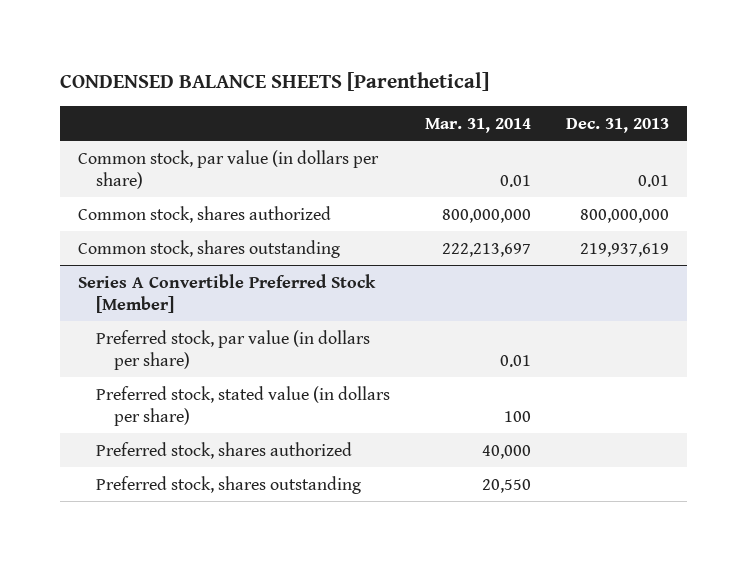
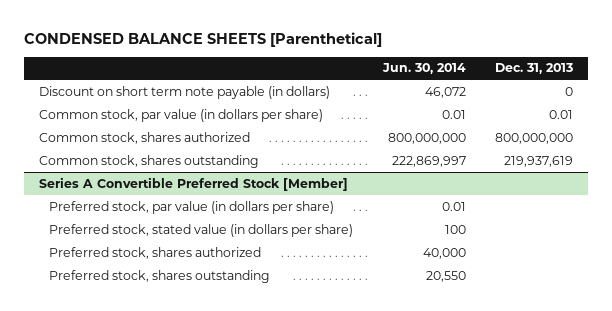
- | Mar. 31, 2014 | Dec. 31, 2013
+ | Jun. 30, 2014 | Dec. 31, 2013
+ Discount on short term note payable (in dollars) | 46,072 | 0

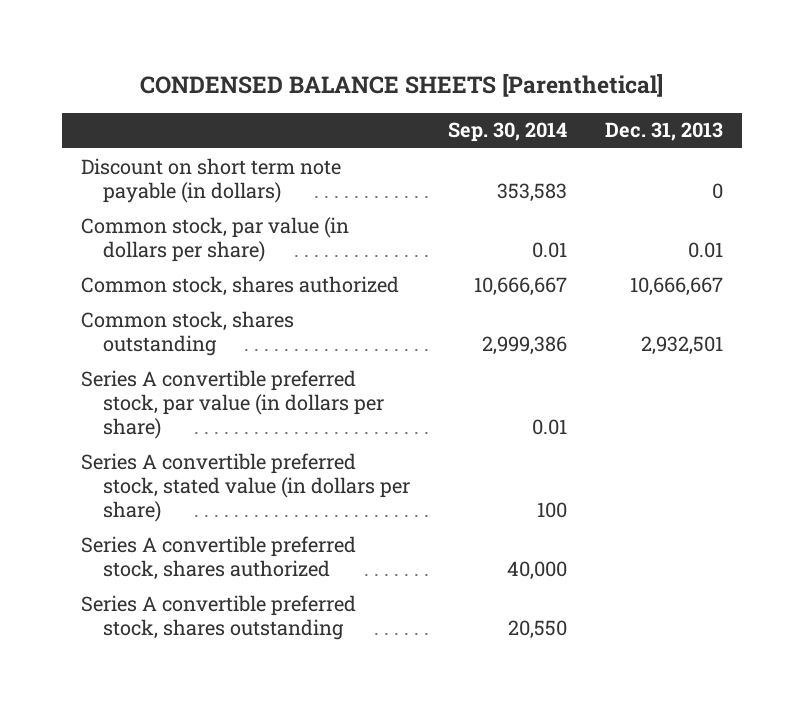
- | Jun. 30, 2014 | Dec. 31, 2013
+ | Sep. 30, 2014 | Dec. 31, 2013
- Common stock, shares authorized | 800,000,000 | 800,000,000
- Common stock, shares outstanding | 222,869,997 | 219,937,619
- Series A Convertible Preferred Stock [Member]
- Preferred stock, par value (in dollars per share) | 0.01 |
- Preferred stock, stated value (in dollars per share) | 100 |
- Preferred stock, shares authorized | 40,000 |
- Preferred stock, shares outstanding | 20,550 |
+ Common stock, shares authorized | 10,666,667 | 10,666,667
+ Common stock, shares outstanding | 2,999,386 | 2,932,501
+ Series A convertible preferred stock, par value (in dollars per share) | 0.01 |
+ Series A convertible preferred stock, stated value (in dollars per share) | 100 |
+ Series A convertible preferred stock, shares authorized | 40,000 |
+ Series A convertible preferred stock, shares outstanding | 20,550 |

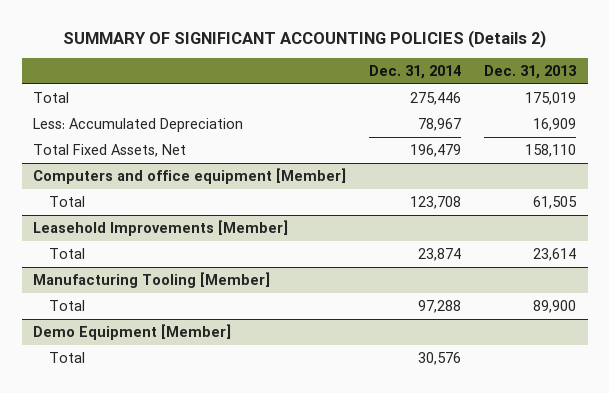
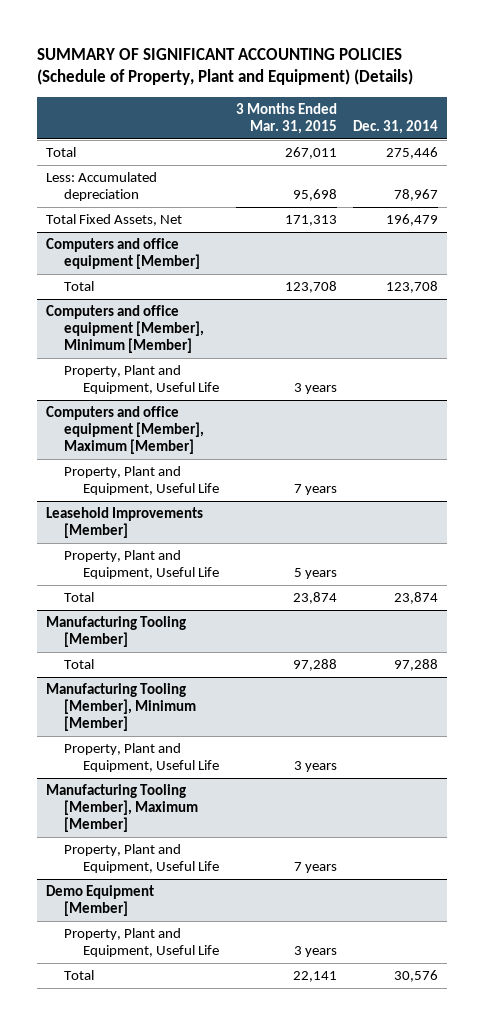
- SUMMARY OF SIGNIFICANT ACCOUNTING POLICIES (Details 2)
+ SUMMARY OF SIGNIFICANT ACCOUNTING POLICIES (Schedule of Property, Plant and Equipment) (Details)
- | Dec. 31, 2014 | Dec. 31, 2013
+ | 3 Months Ended Mar. 31, 2015 | Dec. 31, 2014
- Less: Accumulated Depreciation | 78,967 | 16,909
+ Less: Accumulated depreciation | 95,698 | 78,967
+ Computers and office equipment [Member], Minimum [Member]
+ Property, Plant and Equipment, Useful Life | 3 years |
+ Computers and office equipment [Member], Maximum [Member]
+ Property, Plant and Equipment, Useful Life | 7 years |
@ Leasehold Improvements [Member]
+ Property, Plant and Equipment, Useful Life | 5 years |
+ Manufacturing Tooling [Member], Minimum [Member]
+ Property, Plant and Equipment, Useful Life | 3 years |
+ Manufacturing Tooling [Member], Maximum [Member]
+ Property, Plant and Equipment, Useful Life | 7 years |
@ Demo Equipment [Member]
+ Property, Plant and Equipment, Useful Life | 3 years |

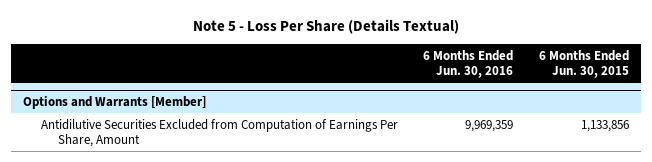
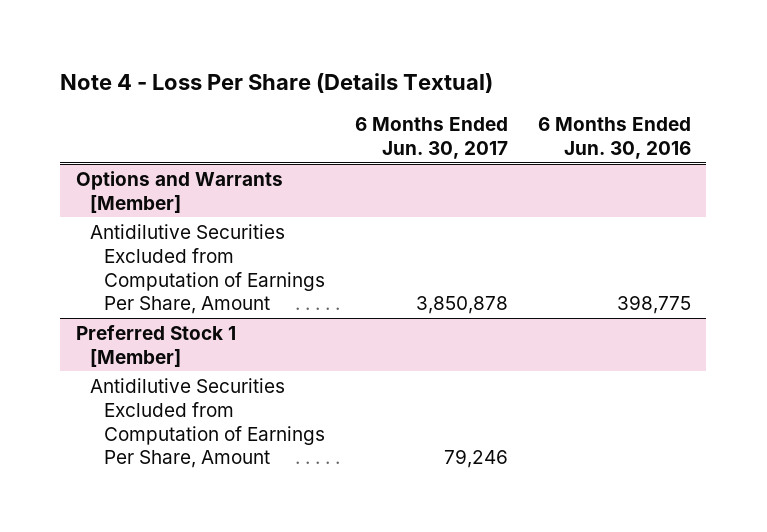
- Note 5 - Loss Per Share (Details Textual)
+ Note 4 - Loss Per Share (Details Textual)
- | 6 Months Ended Jun. 30, 2016 | 6 Months Ended Jun. 30, 2015
+ | 6 Months Ended Jun. 30, 2017 | 6 Months Ended Jun. 30, 2016
@ Options and Warrants [Member]
- Antidilutive Securities Excluded from Computation of Earnings Per Share, Amount | 9,969,359 | 1,133,856
+ Antidilutive Securities Excluded from Computation of Earnings Per Share, Amount | 3,850,878 | 398,775
+ Preferred Stock 1 [Member]
+ Antidilutive Securities Excluded from Computation of Earnings Per Share, Amount | 79,246 |

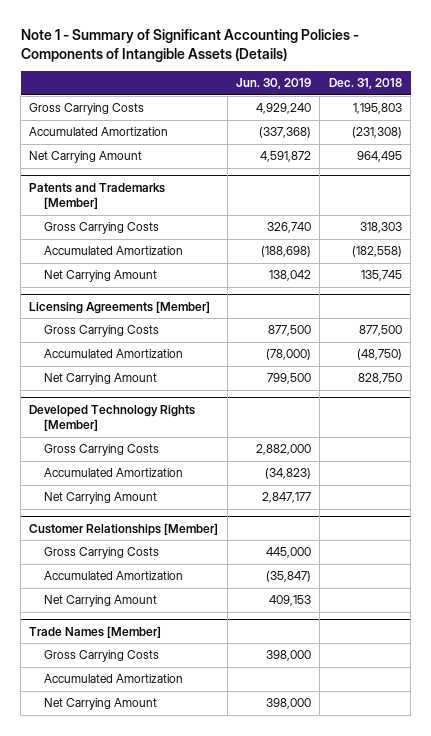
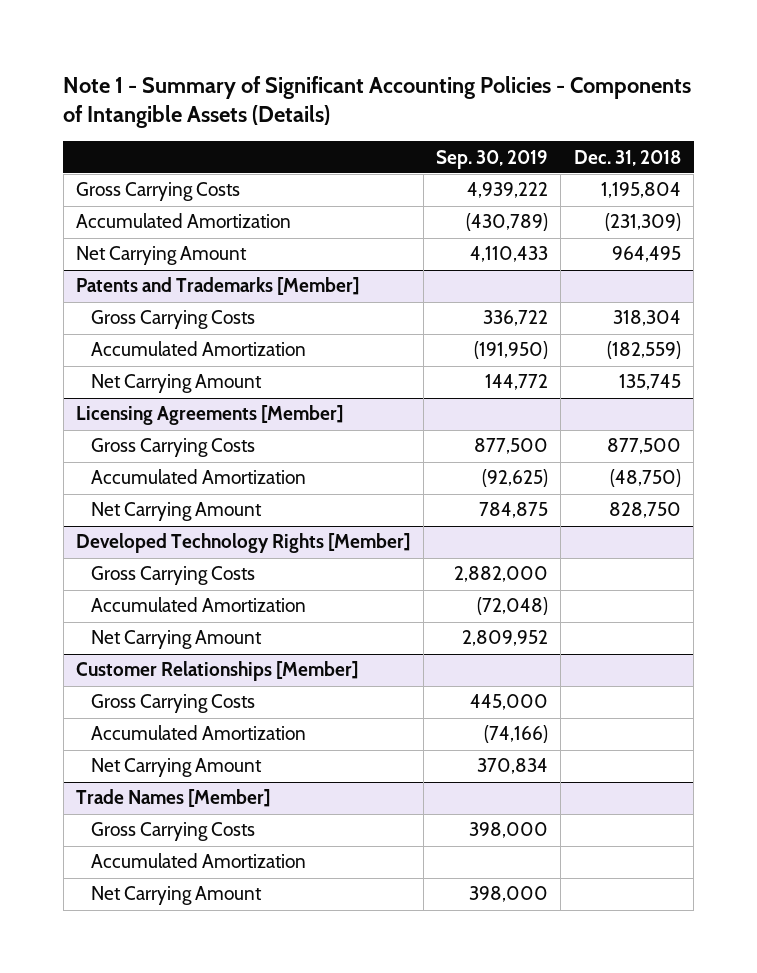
- | Jun. 30, 2019 | Dec. 31, 2018
+ | Sep. 30, 2019 | Dec. 31, 2018
- Gross Carrying Costs | 4,929,240 | 1,195,803
- Accumulated Amortization | (337,368) | (231,308)
+ Gross Carrying Costs | 4,939,222 | 1,195,804
+ Accumulated Amortization | (430,789) | (231,309)
@ Patents and Trademarks [Member]
- Gross Carrying Costs | 326,740 | 318,303
- Accumulated Amortization | (188,698) | (182,558)
+ Gross Carrying Costs | 336,722 | 318,304
+ Accumulated Amortization | (191,950) | (182,559)

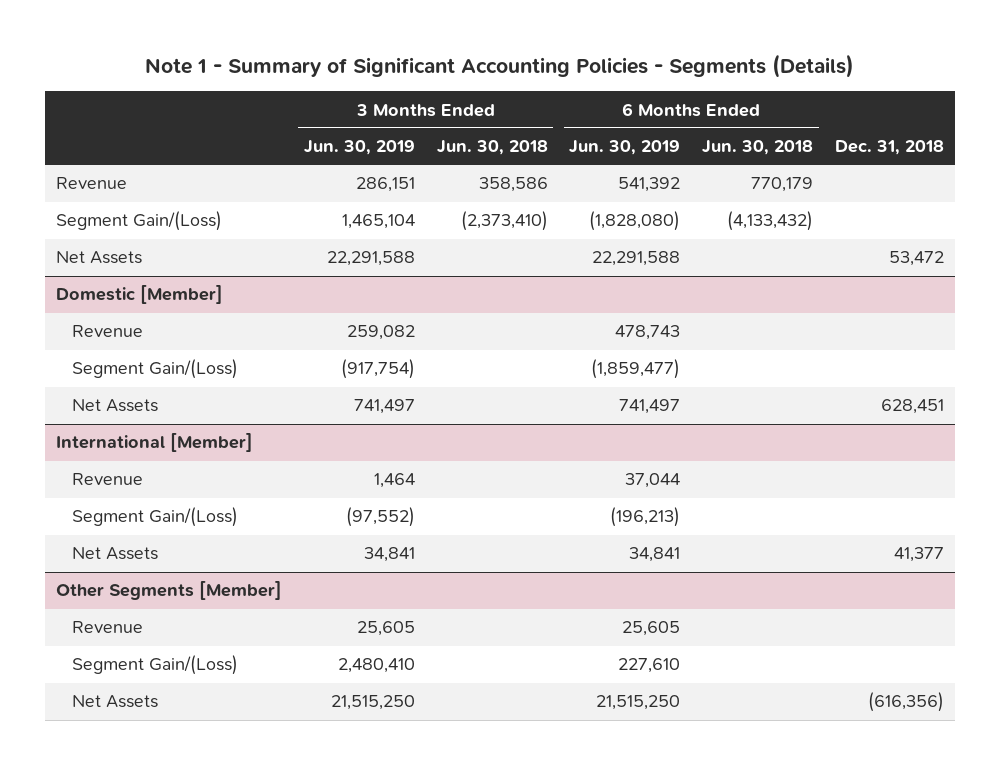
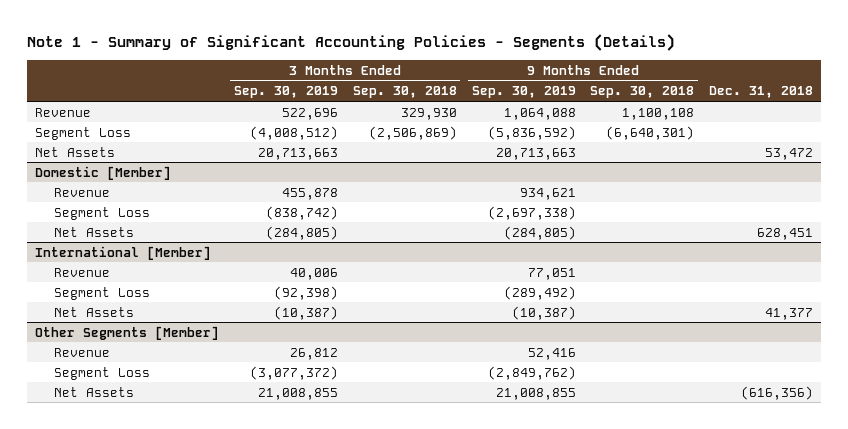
- | 3 Months Ended Jun. 30, 2019 | 3 Months Ended Jun. 30, 2018 | 6 Months Ended Jun. 30, 2019 | 6 Months Ended Jun. 30, 2018 | Dec. 31, 2018
+ | 3 Months Ended Sep. 30, 2019 | 3 Months Ended Sep. 30, 2018 | 9 Months Ended Sep. 30, 2019 | 9 Months Ended Sep. 30, 2018 | Dec. 31, 2018
- Segment Gain/(Loss) | 1,465,104 | (2,373,410) | (1,828,080) | (4,133,432) |
+ Segment Loss | (4,008,512) | (2,506,869) | (5,836,592) | (6,640,301) |
@ Domestic [Member]
- Segment Gain/(Loss) | (917,754) | | (1,859,477) | |
+ Segment Loss | (838,742) | | (2,697,338) | |
@ International [Member]
- Segment Gain/(Loss) | (97,552) | | (196,213) | |
+ Segment Loss | (92,398) | | (289,492) | |
@ Other Segments [Member]
- Segment Gain/(Loss) | 2,480,410 | | 227,610 | |
+ Segment Loss | (3,077,372) | | (2,849,762) | |

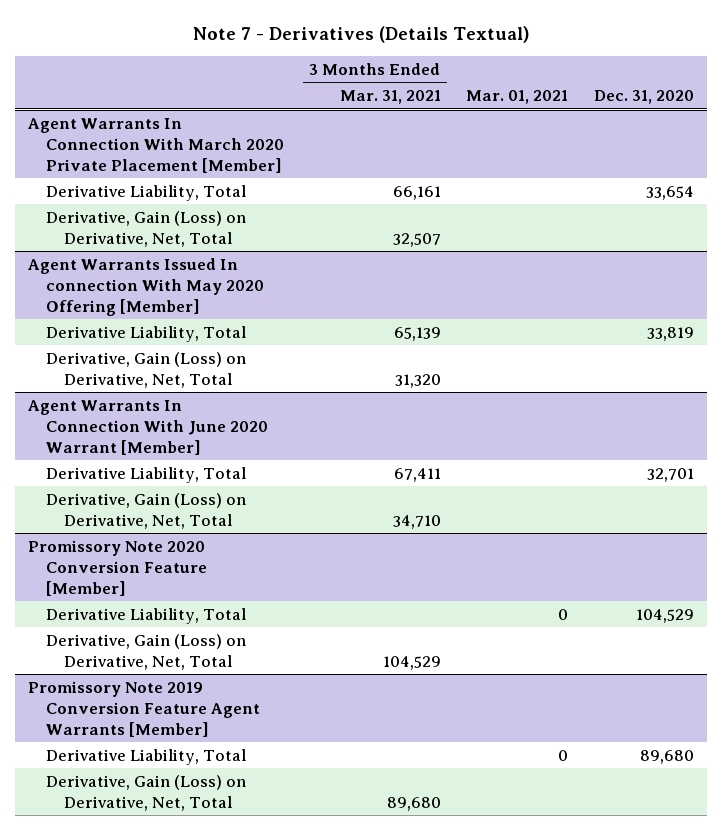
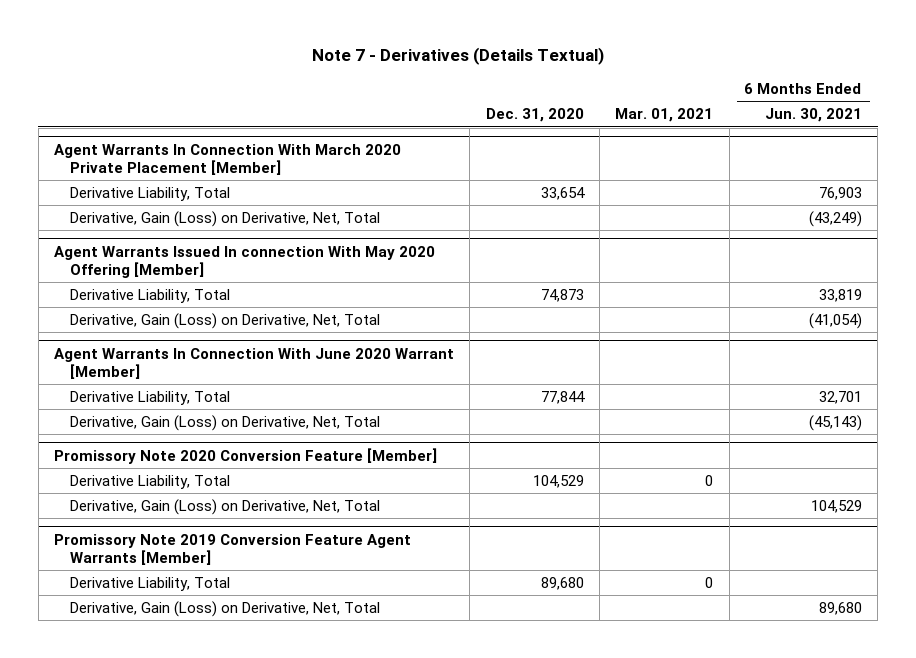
- | 3 Months Ended Mar. 31, 2021 | Mar. 01, 2021 | Dec. 31, 2020
+ | Dec. 31, 2020 | Mar. 01, 2021 | 6 Months Ended Jun. 30, 2021
@ Agent Warrants Issued In connection With May 2020 Offering [Member]
- Derivative Liability, Total | 65,139 | | 33,819
+ Derivative Liability, Total | 74,873 | | 33,819
@ Agent Warrants In Connection With June 2020 Warrant [Member]
- Derivative Liability, Total | 67,411 | | 32,701
+ Derivative Liability, Total | 77,844 | | 32,701

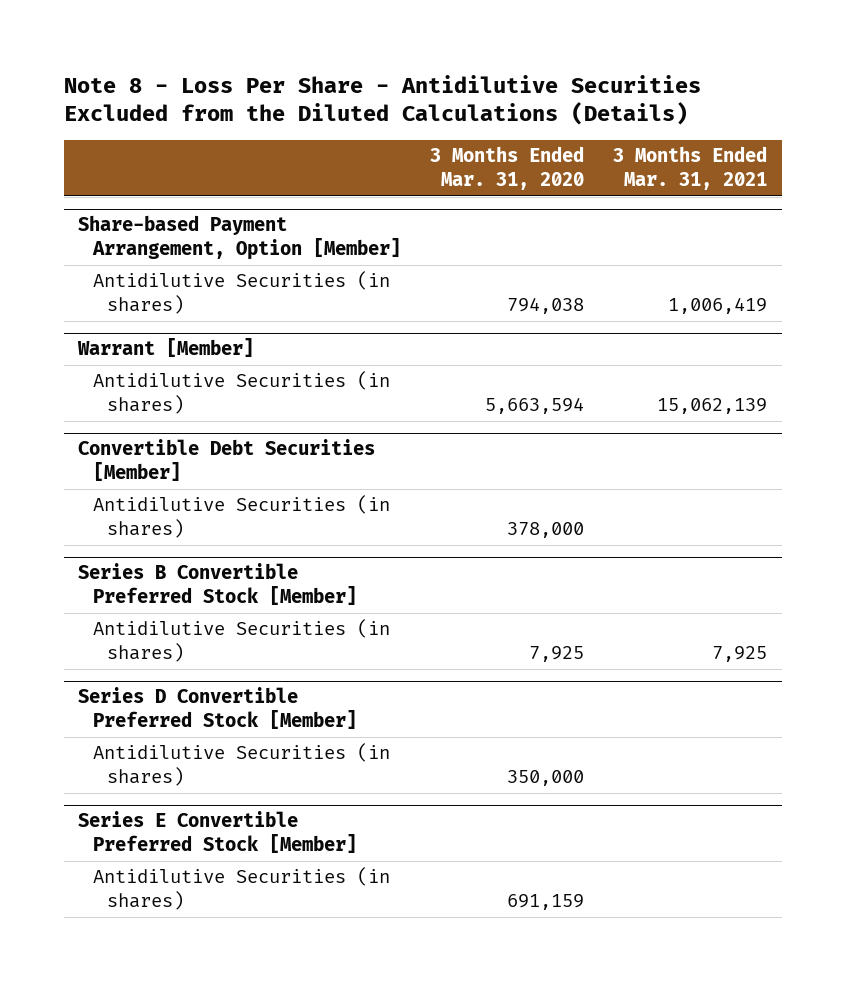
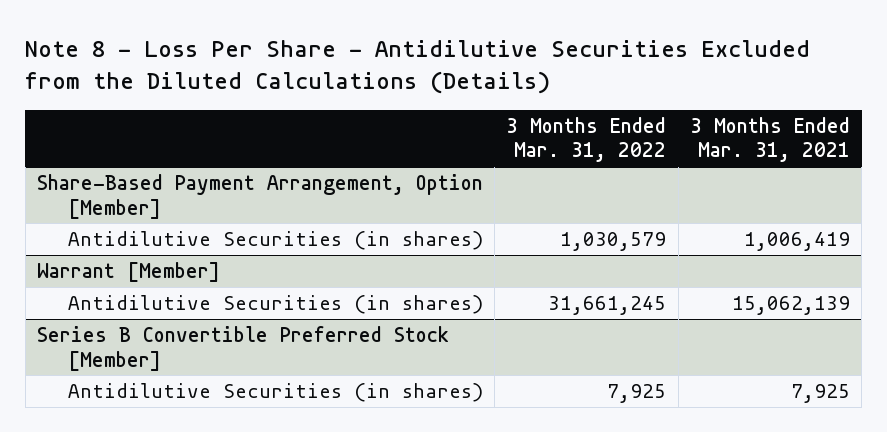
- | 3 Months Ended Mar. 31, 2020 | 3 Months Ended Mar. 31, 2021
+ | 3 Months Ended Mar. 31, 2022 | 3 Months Ended Mar. 31, 2021
- Share-based Payment Arrangement, Option [Member]
+ Share-Based Payment Arrangement, Option [Member]
- Convertible Debt Securities [Member]
- Antidilutive Securities (in shares) | 378,000 |
- Series D Convertible Preferred Stock [Member]
- Antidilutive Securities (in shares) | 350,000 |
- Series E Convertible Preferred Stock [Member]
- Antidilutive Securities (in shares) | 691,159 |

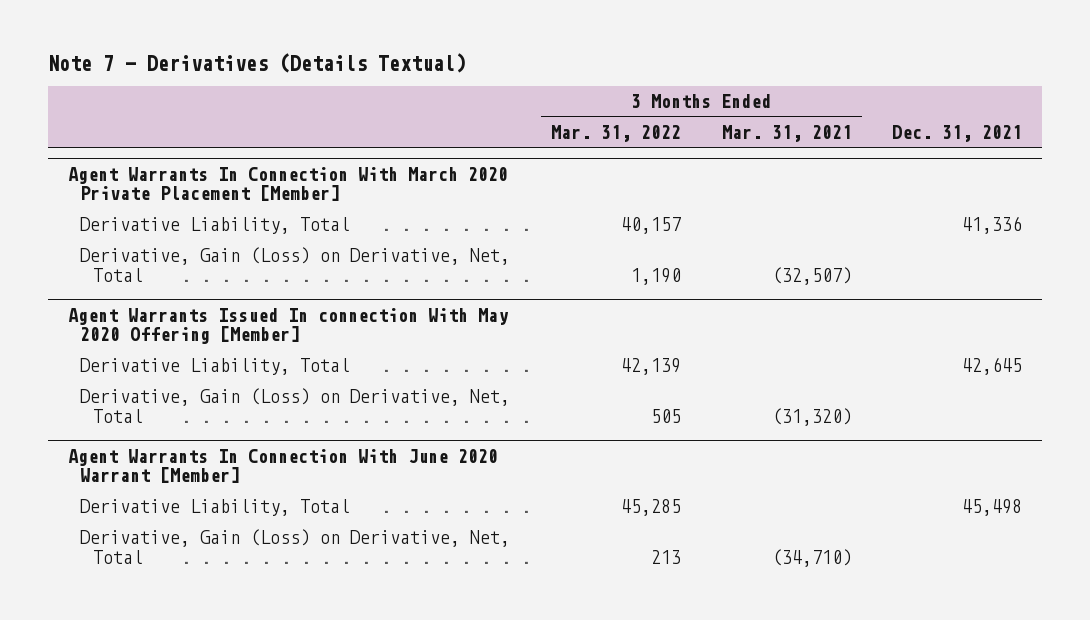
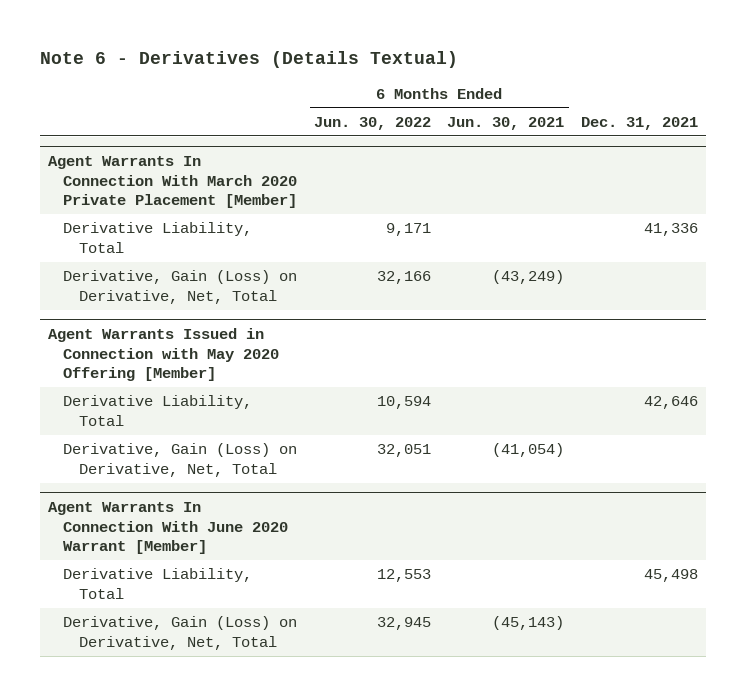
- Note 7 - Derivatives (Details Textual)
+ Note 6 - Derivatives (Details Textual)
- | 3 Months Ended Mar. 31, 2022 | 3 Months Ended Mar. 31, 2021 | Dec. 31, 2021
+ | 6 Months Ended Jun. 30, 2022 | 6 Months Ended Jun. 30, 2021 | Dec. 31, 2021
- Agent Warrants Issued In connection With May 2020 Offering [Member]
- Derivative Liability, Total | 42,139 | | 42,645
+ Agent Warrants Issued in Connection with May 2020 Offering [Member]
+ Derivative Liability, Total | 10,594 | | 42,646

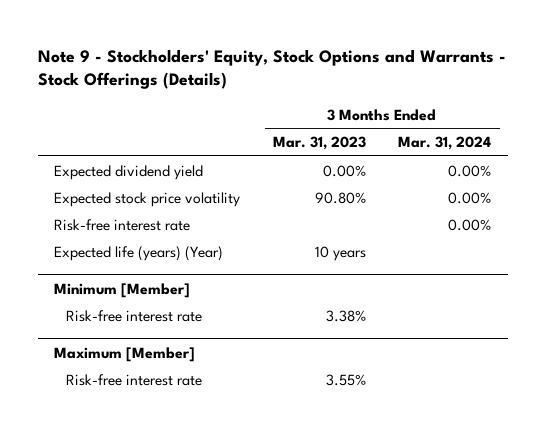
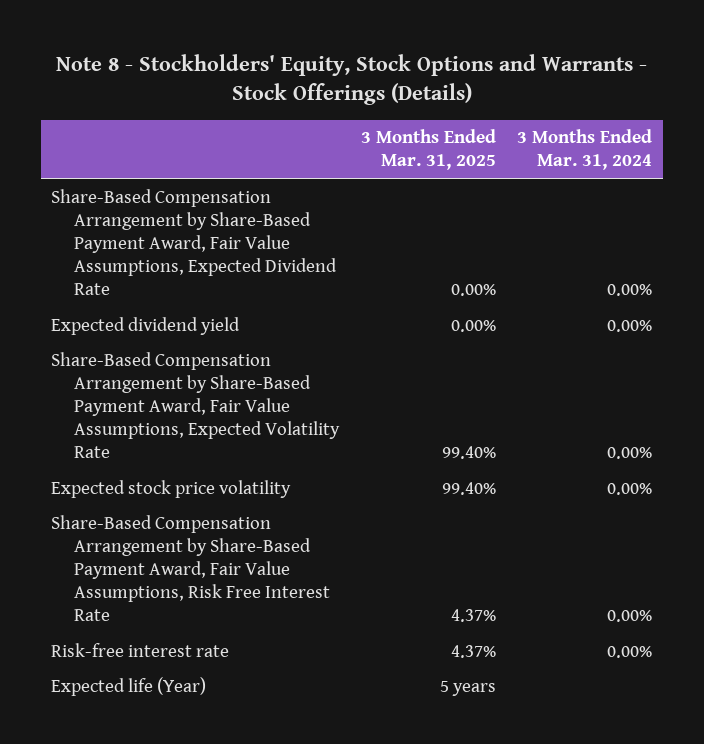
- Note 9 - Stockholders' Equity, Stock Options and Warrants - Stock Offerings (Details)
+ Note 8 - Stockholders' Equity, Stock Options and Warrants - Stock Offerings (Details)
- | 3 Months Ended Mar. 31, 2023 | 3 Months Ended Mar. 31, 2024
+ | 3 Months Ended Mar. 31, 2025 | 3 Months Ended Mar. 31, 2024
+ Share-Based Compensation Arrangement by Share-Based Payment Award, Fair Value Assumptions, Expected Dividend Rate | 0.00% | 0.00%
+ Share-Based Compensation Arrangement by Share-Based Payment Award, Fair Value Assumptions, Expected Volatility Rate | 99.40% | 0.00%
+ Share-Based Compensation Arrangement by Share-Based Payment Award, Fair Value Assumptions, Risk Free Interest Rate | 4.37% | 0.00%
- Expected life (years) (Year) | 10 years |
- Minimum [Member]
- Risk-free interest rate | 3.38% |
- Maximum [Member]
- Risk-free interest rate | 3.55% |
+ Expected life (Year) | 5 years |

